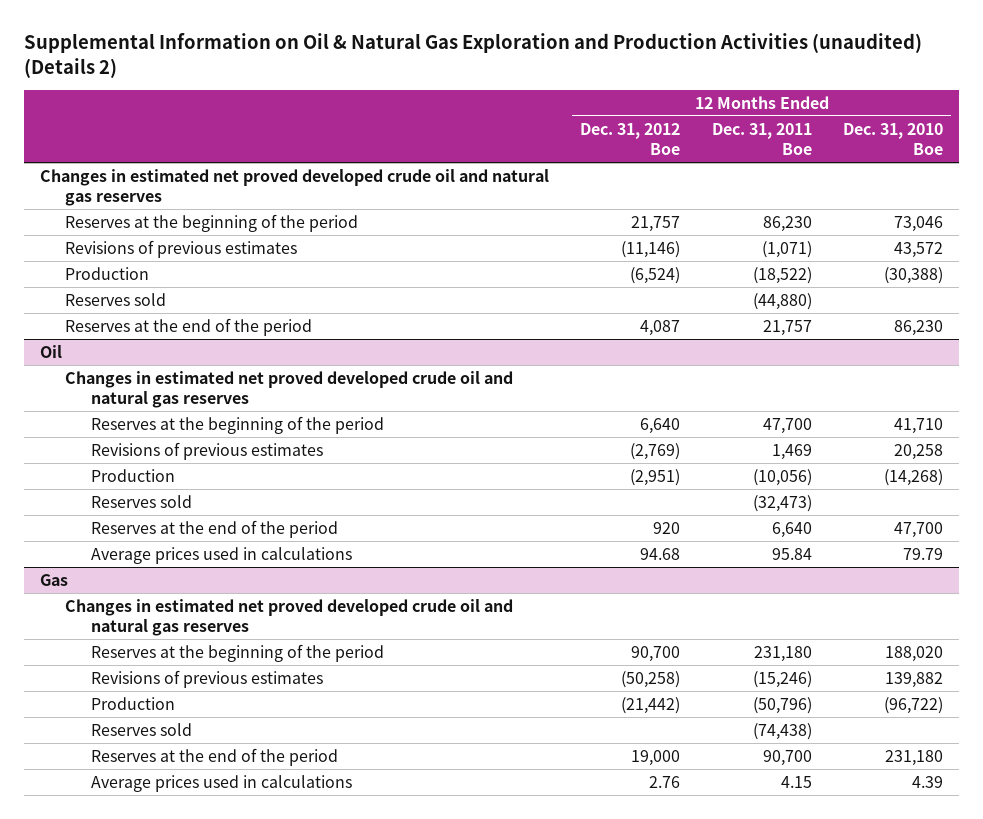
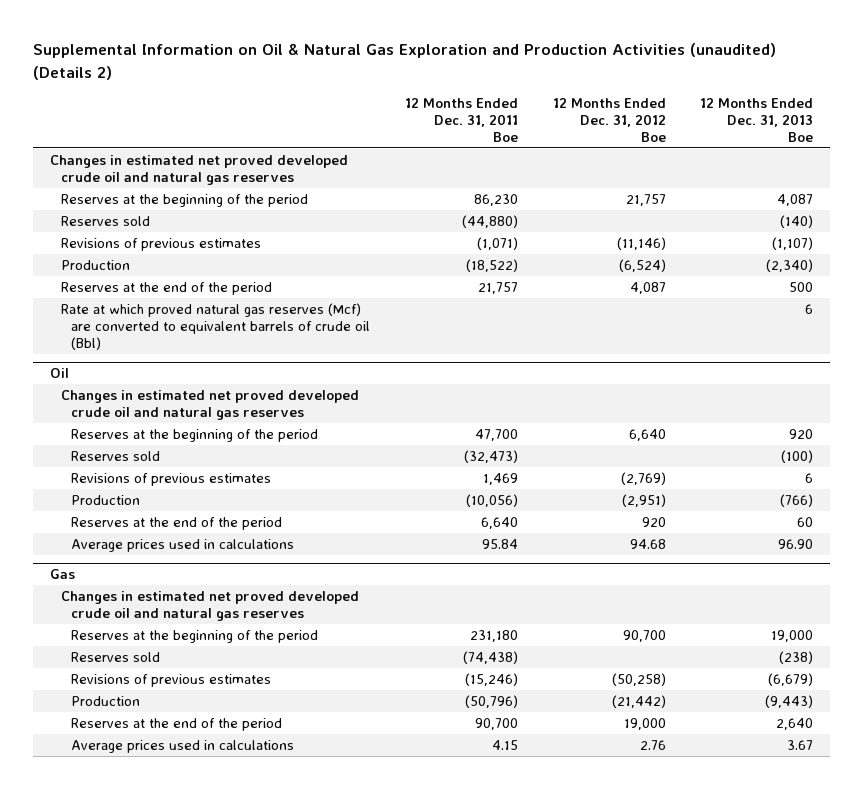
- | 12 Months Ended Dec. 31, 2012 Boe | 12 Months Ended Dec. 31, 2011 Boe | 12 Months Ended Dec. 31, 2010 Boe
+ | 12 Months Ended Dec. 31, 2011 Boe | 12 Months Ended Dec. 31, 2012 Boe | 12 Months Ended Dec. 31, 2013 Boe
moved up: Reserves sold | (44,880) | | (140)
+ Rate at which proved natural gas reserves (Mcf) are converted to equivalent barrels of crude oil (Bbl) | | | 6
@ Oil
moved up: Reserves sold | (32,473) | | (100)
@ Gas
moved up: Reserves sold | (74,438) | | (238)

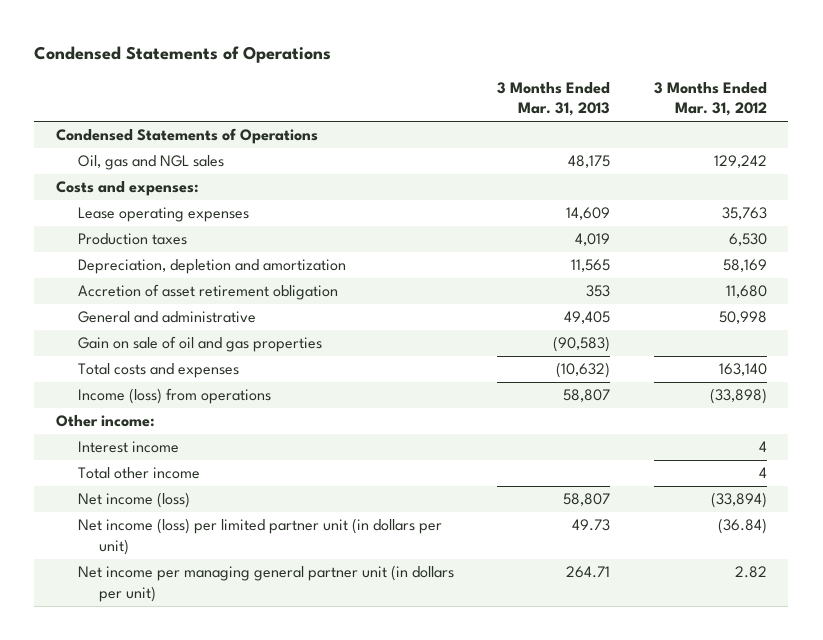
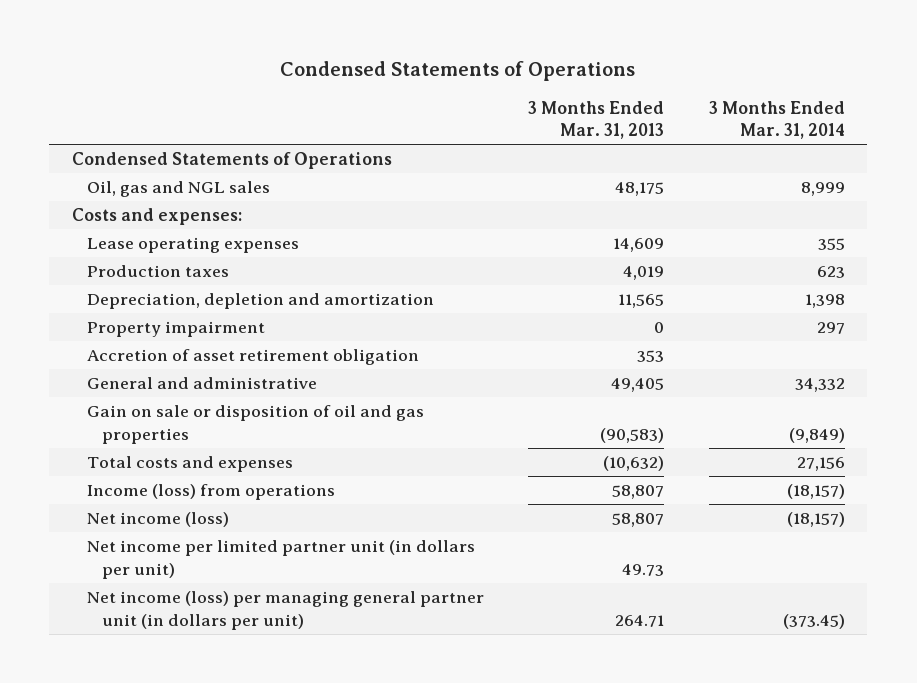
- | 3 Months Ended Mar. 31, 2013 | 3 Months Ended Mar. 31, 2012
+ | 3 Months Ended Mar. 31, 2013 | 3 Months Ended Mar. 31, 2014
+ Property impairment | 0 | 297
- Gain on sale of oil and gas properties | (90,583) |
+ Gain on sale or disposition of oil and gas properties | (90,583) | (9,849)
- Other income:
- Interest income | | 4
- Total other income | | 4
- Net income (loss) per limited partner unit (in dollars per unit) | 49.73 | (36.84)
- Net income per managing general partner unit (in dollars per unit) | 264.71 | 2.82
+ Net income per limited partner unit (in dollars per unit) | 49.73 |
+ Net income (loss) per managing general partner unit (in dollars per unit) | 264.71 | (373.45)

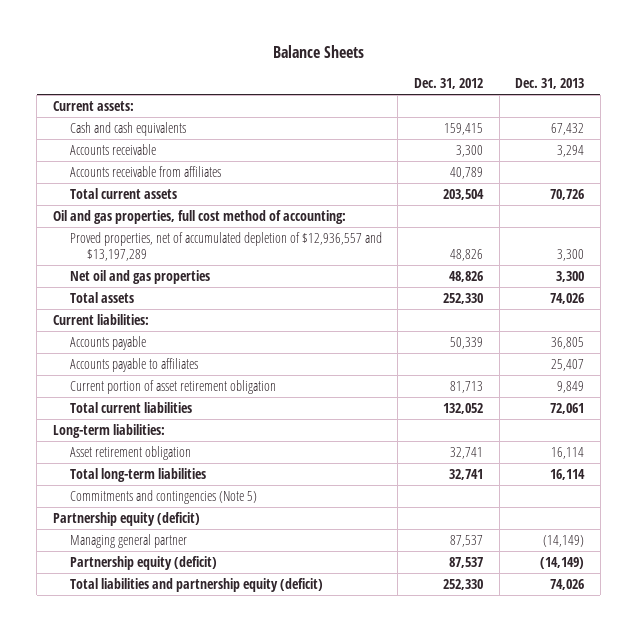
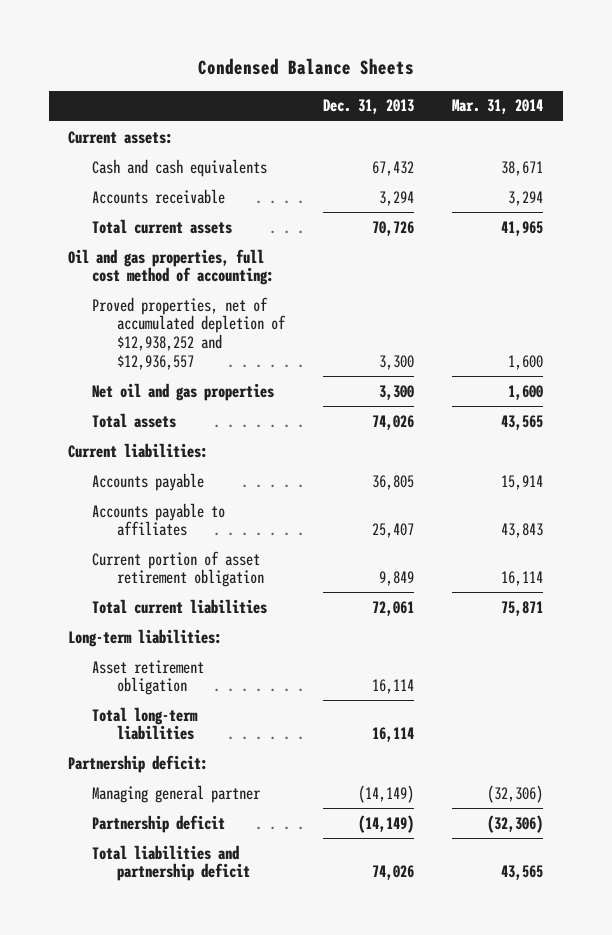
- Balance Sheets
+ Condensed Balance Sheets
- | Dec. 31, 2012 | Dec. 31, 2013
+ | Dec. 31, 2013 | Mar. 31, 2014
- Accounts receivable from affiliates | 40,789 |
- Proved properties, net of accumulated depletion of $12,936,557 and $13,197,289 | 48,826 | 3,300
+ Proved properties, net of accumulated depletion of $12,938,252 and $12,936,557 | 3,300 | 1,600
- Commitments and contingencies (Note 5)
- Partnership equity (deficit)
+ Partnership deficit:
- Partnership equity (deficit) | 87,537 | (14,149)
- Total liabilities and partnership equity (deficit) | 252,330 | 74,026
+ Partnership deficit | (14,149) | (32,306)
+ Total liabilities and partnership deficit | 74,026 | 43,565

